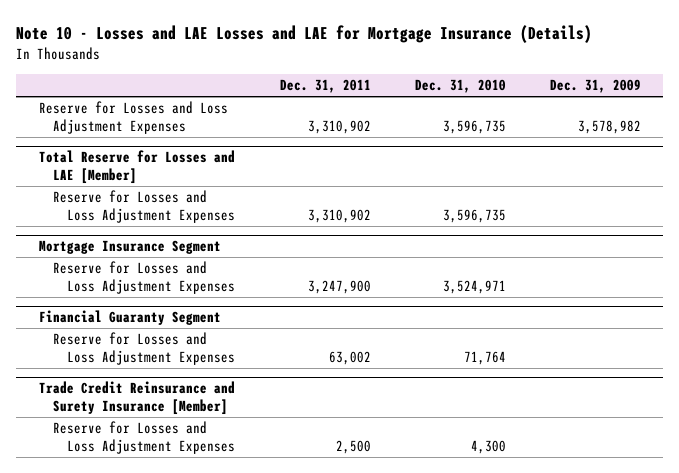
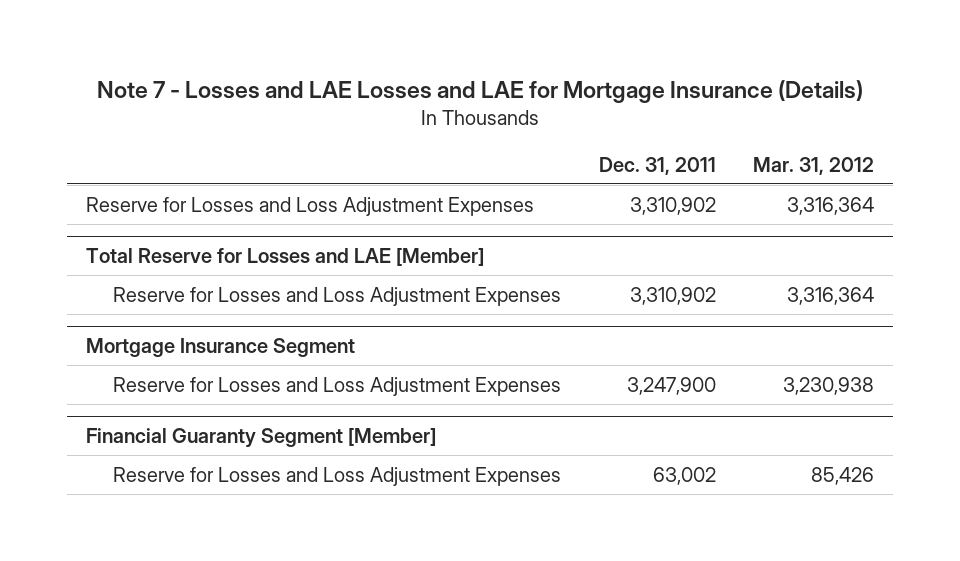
- Note 10 - Losses and LAE Losses and LAE for Mortgage Insurance (Details)
+ Note 7 - Losses and LAE Losses and LAE for Mortgage Insurance (Details)
- | Dec. 31, 2011 | Dec. 31, 2010 | Dec. 31, 2009
+ | Dec. 31, 2011 | Mar. 31, 2012
- Financial Guaranty Segment
+ Financial Guaranty Segment [Member]
- Trade Credit Reinsurance and Surety Insurance [Member]
- Reserve for Losses and Loss Adjustment Expenses | 2,500 | 4,300 |

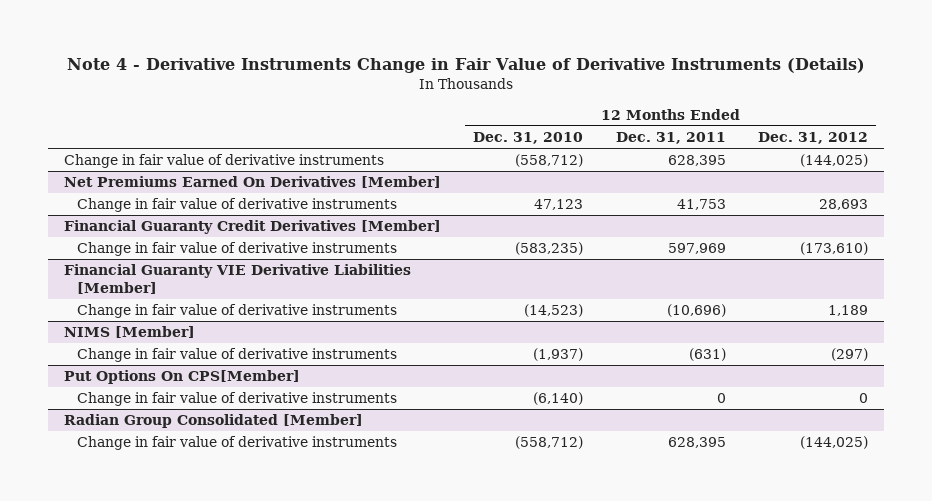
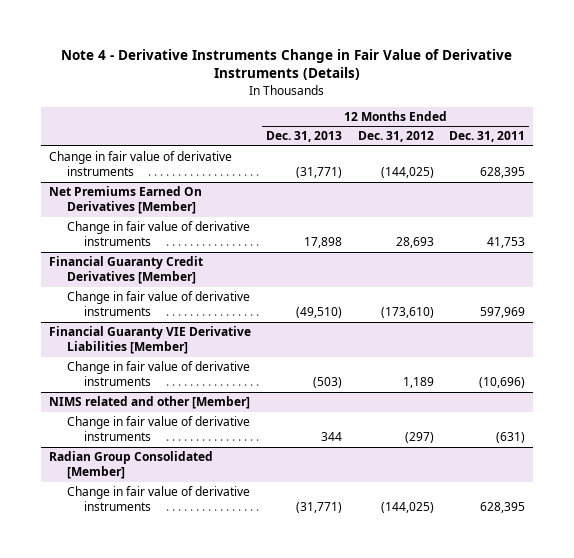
- | 12 Months Ended Dec. 31, 2010 | 12 Months Ended Dec. 31, 2011 | 12 Months Ended Dec. 31, 2012
+ | 12 Months Ended Dec. 31, 2013 | 12 Months Ended Dec. 31, 2012 | 12 Months Ended Dec. 31, 2011
- NIMS [Member]
+ NIMS related and other [Member]
- Put Options On CPS[Member]
- Change in fair value of derivative instruments | (6,140) | 0 | 0

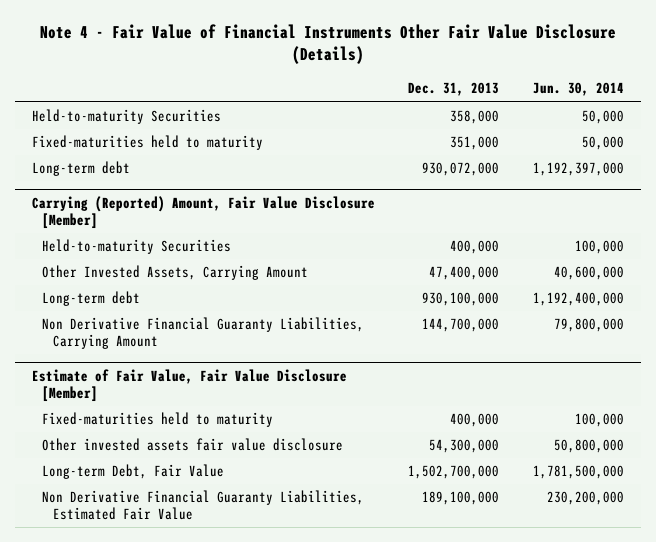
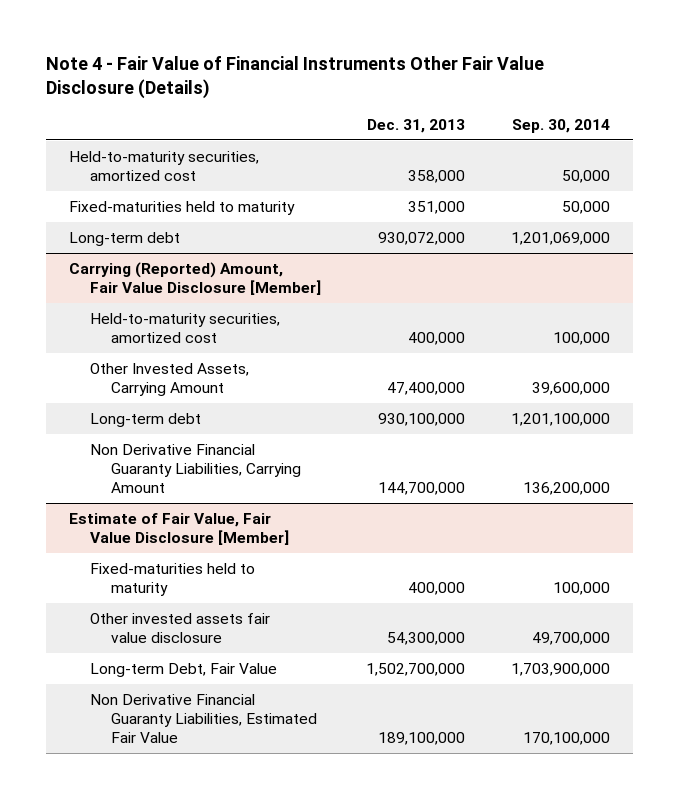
- | Dec. 31, 2013 | Jun. 30, 2014
+ | Dec. 31, 2013 | Sep. 30, 2014
- Held-to-maturity Securities | 358,000 | 50,000
+ Held-to-maturity securities, amortized cost | 358,000 | 50,000
@ Carrying (Reported) Amount, Fair Value Disclosure [Member]
- Held-to-maturity Securities | 400,000 | 100,000
+ Held-to-maturity securities, amortized cost | 400,000 | 100,000

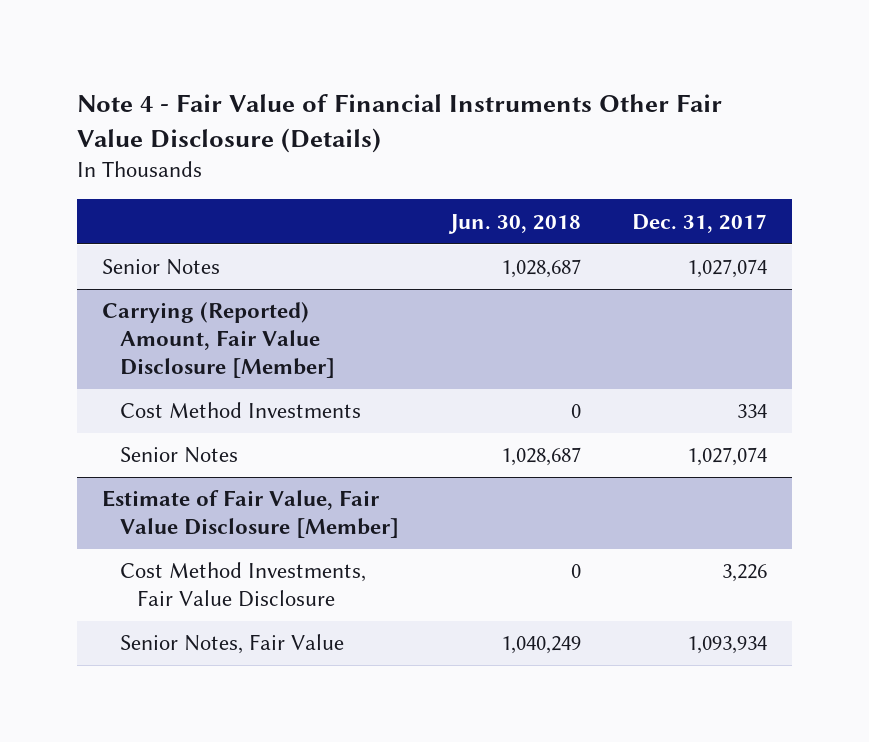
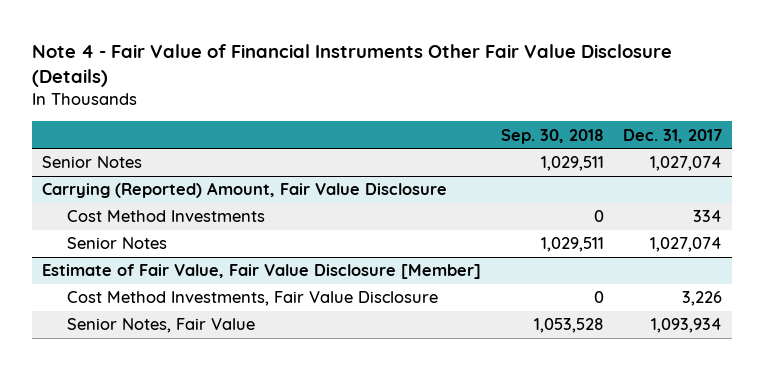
- | Jun. 30, 2018 | Dec. 31, 2017
+ | Sep. 30, 2018 | Dec. 31, 2017
- Carrying (Reported) Amount, Fair Value Disclosure [Member]
+ Carrying (Reported) Amount, Fair Value Disclosure

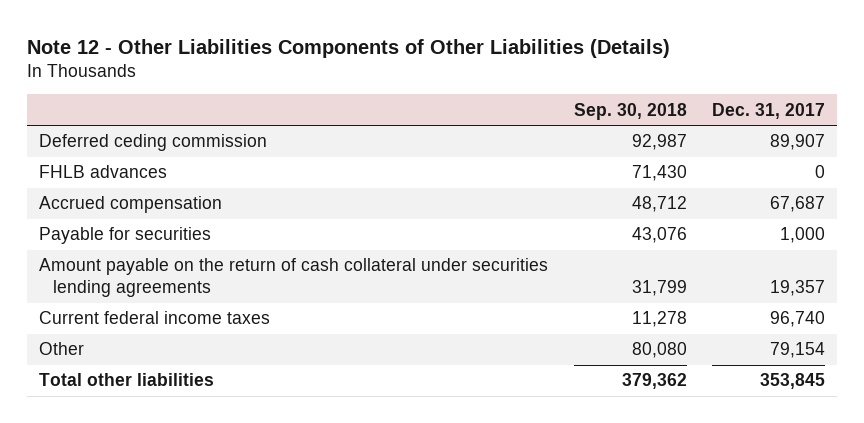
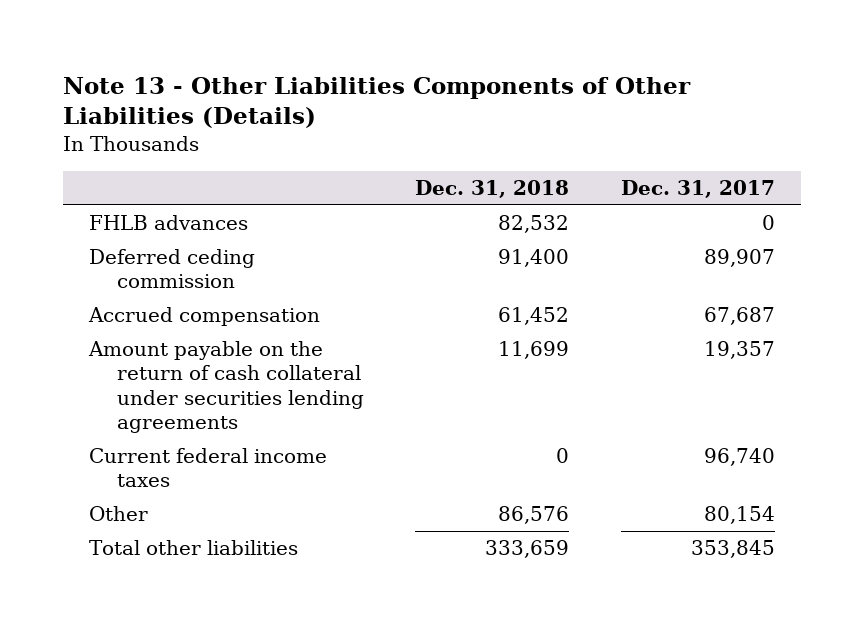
- Note 12 - Other Liabilities Components of Other Liabilities (Details)
+ Note 13 - Other Liabilities Components of Other Liabilities (Details)
- | Sep. 30, 2018 | Dec. 31, 2017
+ | Dec. 31, 2018 | Dec. 31, 2017
moved down: Deferred ceding commission | 91,400 | 89,907
- Payable for securities | 43,076 | 1,000
- Other | 80,080 | 79,154
+ Other | 86,576 | 80,154

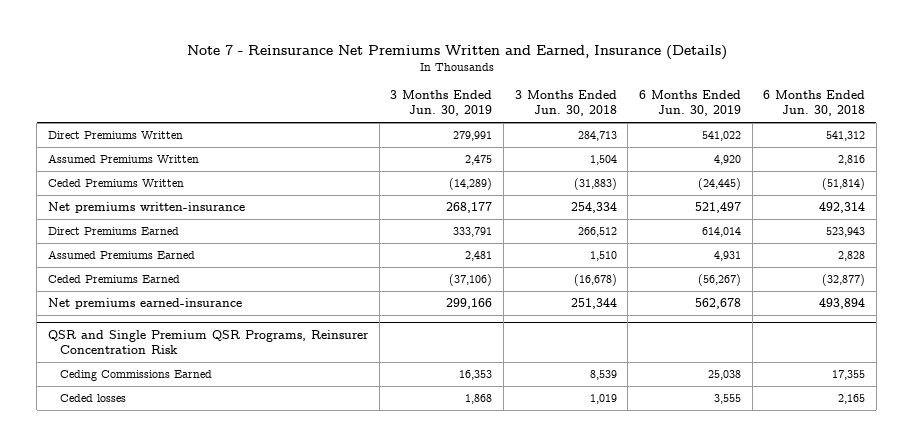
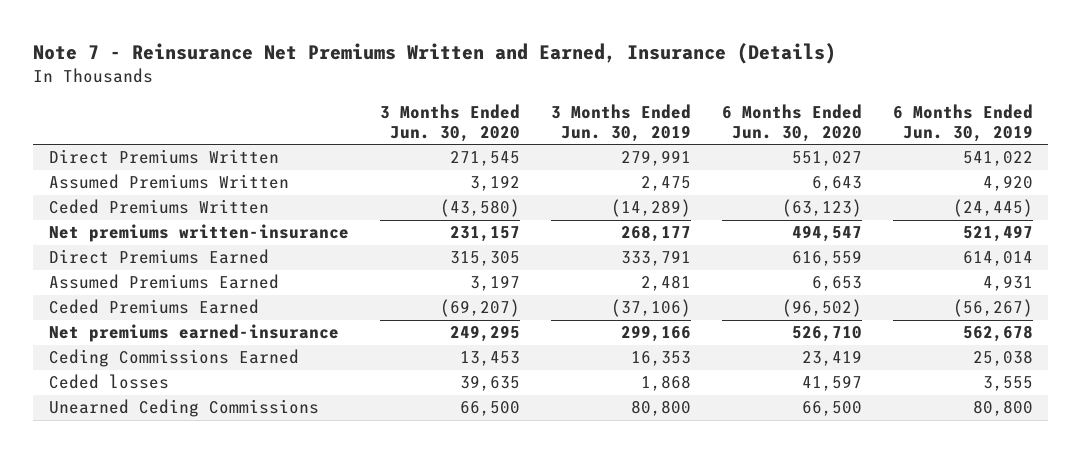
- | 3 Months Ended Jun. 30, 2019 | 3 Months Ended Jun. 30, 2018 | 6 Months Ended Jun. 30, 2019 | 6 Months Ended Jun. 30, 2018
+ | 3 Months Ended Jun. 30, 2020 | 3 Months Ended Jun. 30, 2019 | 6 Months Ended Jun. 30, 2020 | 6 Months Ended Jun. 30, 2019
- QSR and Single Premium QSR Programs, Reinsurer Concentration Risk
+ Unearned Ceding Commissions | 66,500 | 80,800 | 66,500 | 80,800

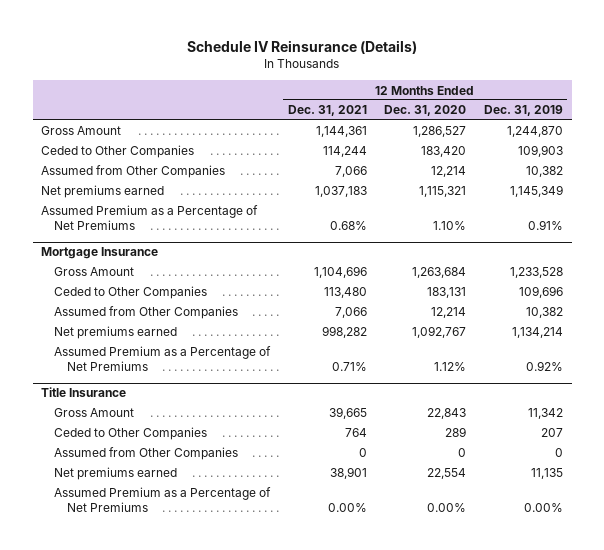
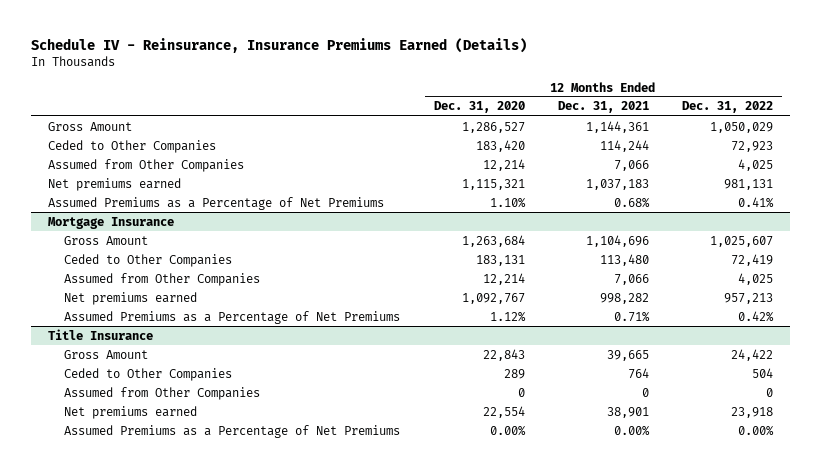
- Schedule IV Reinsurance (Details)
+ Schedule IV - Reinsurance, Insurance Premiums Earned (Details)
- | 12 Months Ended Dec. 31, 2021 | 12 Months Ended Dec. 31, 2020 | 12 Months Ended Dec. 31, 2019
+ | 12 Months Ended Dec. 31, 2020 | 12 Months Ended Dec. 31, 2021 | 12 Months Ended Dec. 31, 2022
- Assumed Premium as a Percentage of Net Premiums | 0.68% | 1.10% | 0.91%
+ Assumed Premiums as a Percentage of Net Premiums | 1.10% | 0.68% | 0.41%
@ Mortgage Insurance
- Assumed Premium as a Percentage of Net Premiums | 0.71% | 1.12% | 0.92%
+ Assumed Premiums as a Percentage of Net Premiums | 1.12% | 0.71% | 0.42%
@ Title Insurance
- Assumed Premium as a Percentage of Net Premiums | 0.00% | 0.00% | 0.00%
+ Assumed Premiums as a Percentage of Net Premiums | 0.00% | 0.00% | 0.00%

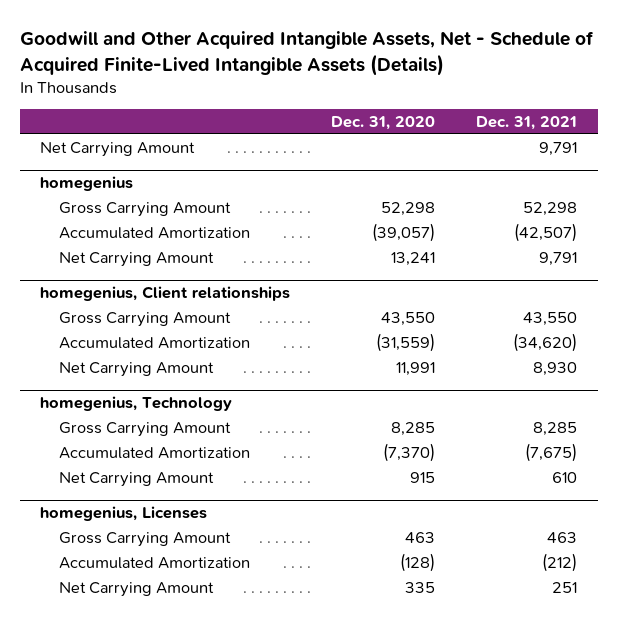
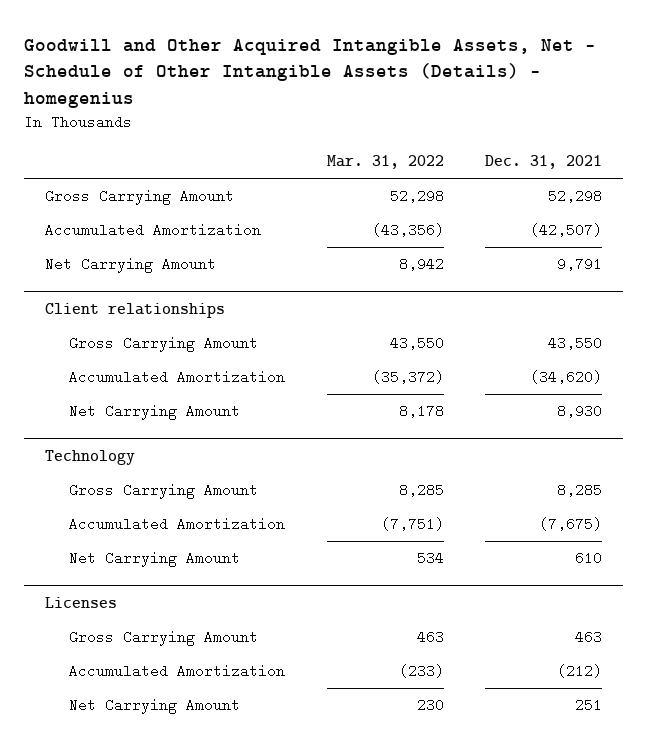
- Goodwill and Other Acquired Intangible Assets, Net - Schedule of Acquired Finite-Lived Intangible Assets (Details)
+ Goodwill and Other Acquired Intangible Assets, Net - Schedule of Other Intangible Assets (Details) - homegenius
- | Dec. 31, 2020 | Dec. 31, 2021
+ | Mar. 31, 2022 | Dec. 31, 2021
- Net Carrying Amount | | 9,791
- homegenius
- homegenius, Client relationships
+ Client relationships
- homegenius, Technology
+ Technology
- homegenius, Licenses
+ Licenses

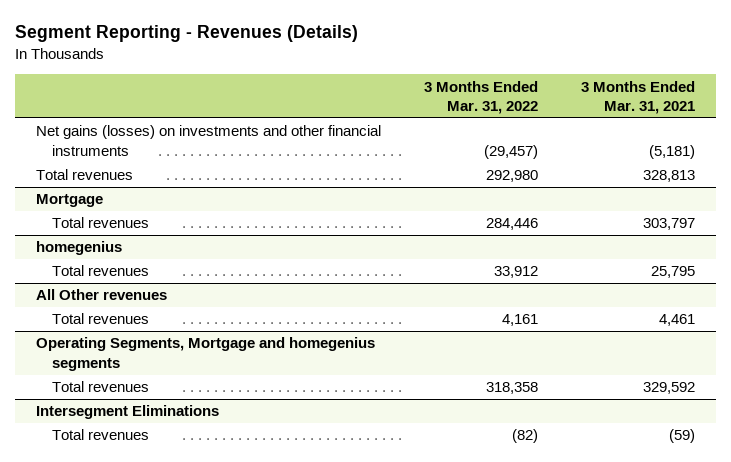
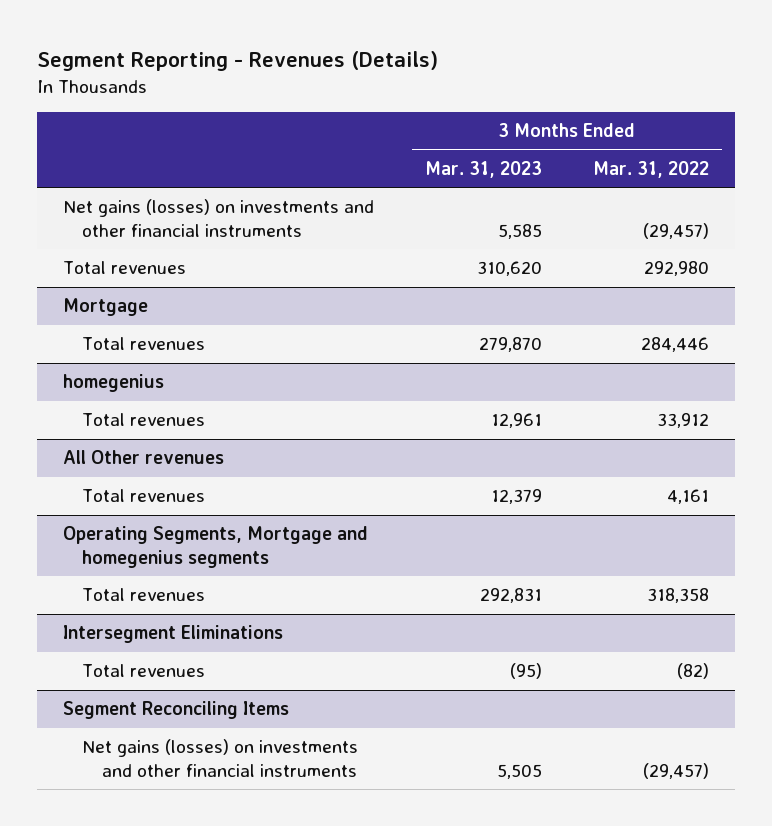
- | 3 Months Ended Mar. 31, 2022 | 3 Months Ended Mar. 31, 2021
+ | 3 Months Ended Mar. 31, 2023 | 3 Months Ended Mar. 31, 2022
+ Segment Reconciling Items
+ Net gains (losses) on investments and other financial instruments | 5,505 | (29,457)

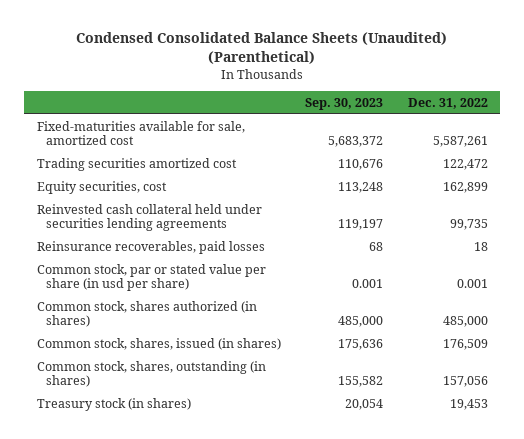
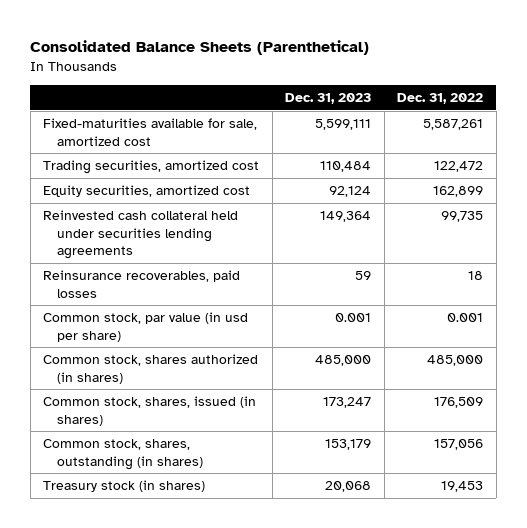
- Condensed Consolidated Balance Sheets (Unaudited) (Parenthetical)
+ Consolidated Balance Sheets (Parenthetical)
- | Sep. 30, 2023 | Dec. 31, 2022
+ | Dec. 31, 2023 | Dec. 31, 2022
- Trading securities amortized cost | 110,676 | 122,472
- Equity securities, cost | 113,248 | 162,899
+ Trading securities, amortized cost | 110,484 | 122,472
+ Equity securities, amortized cost | 92,124 | 162,899
- Common stock, par or stated value per share (in usd per share) | 0.001 | 0.001
+ Common stock, par value (in usd per share) | 0.001 | 0.001

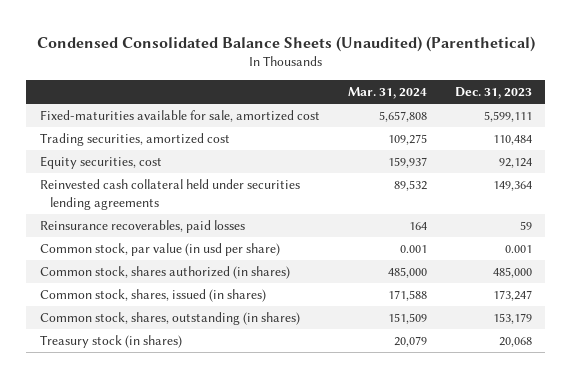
- Consolidated Balance Sheets (Parenthetical)
+ Condensed Consolidated Balance Sheets (Unaudited) (Parenthetical)
- | Dec. 31, 2023 | Dec. 31, 2022
+ | Mar. 31, 2024 | Dec. 31, 2023
- Equity securities, amortized cost | 92,124 | 162,899
+ Equity securities, cost | 159,937 | 92,124

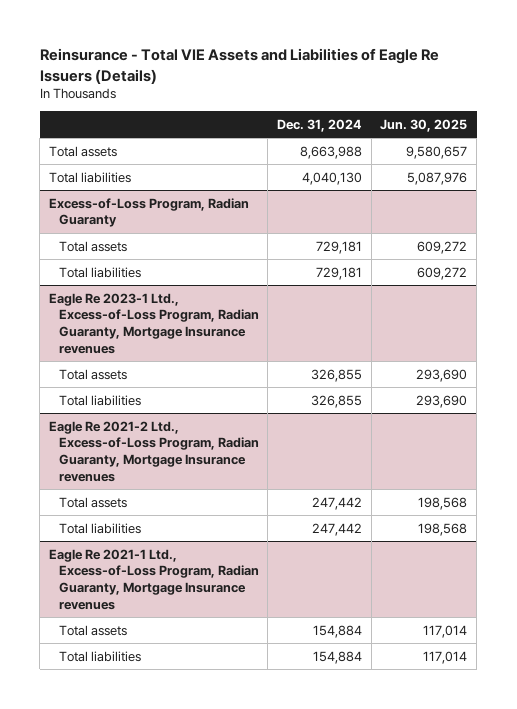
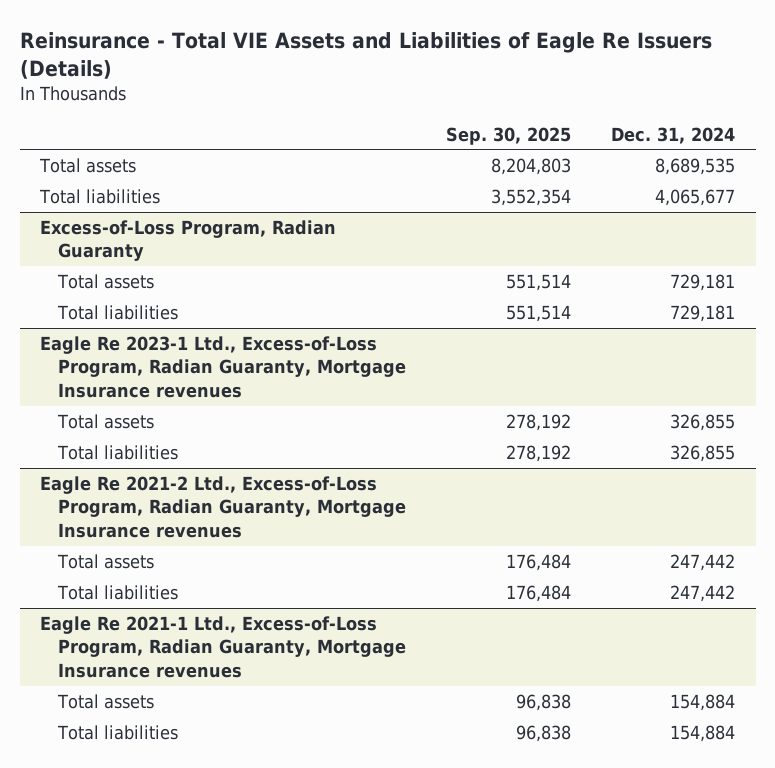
- | Dec. 31, 2024 | Jun. 30, 2025
+ | Sep. 30, 2025 | Dec. 31, 2024
- Total assets | 8,663,988 | 9,580,657
- Total liabilities | 4,040,130 | 5,087,976
+ Total assets | 8,204,803 | 8,689,535
+ Total liabilities | 3,552,354 | 4,065,677

